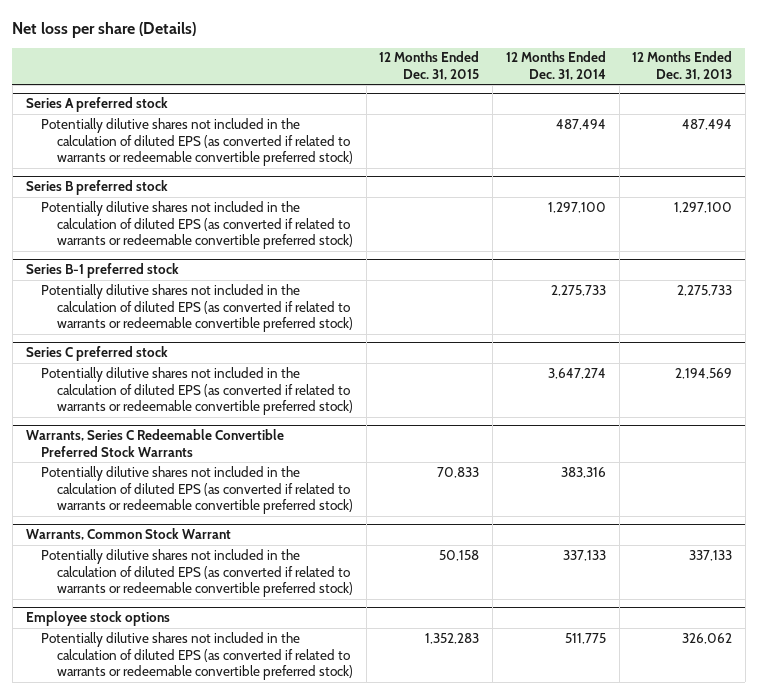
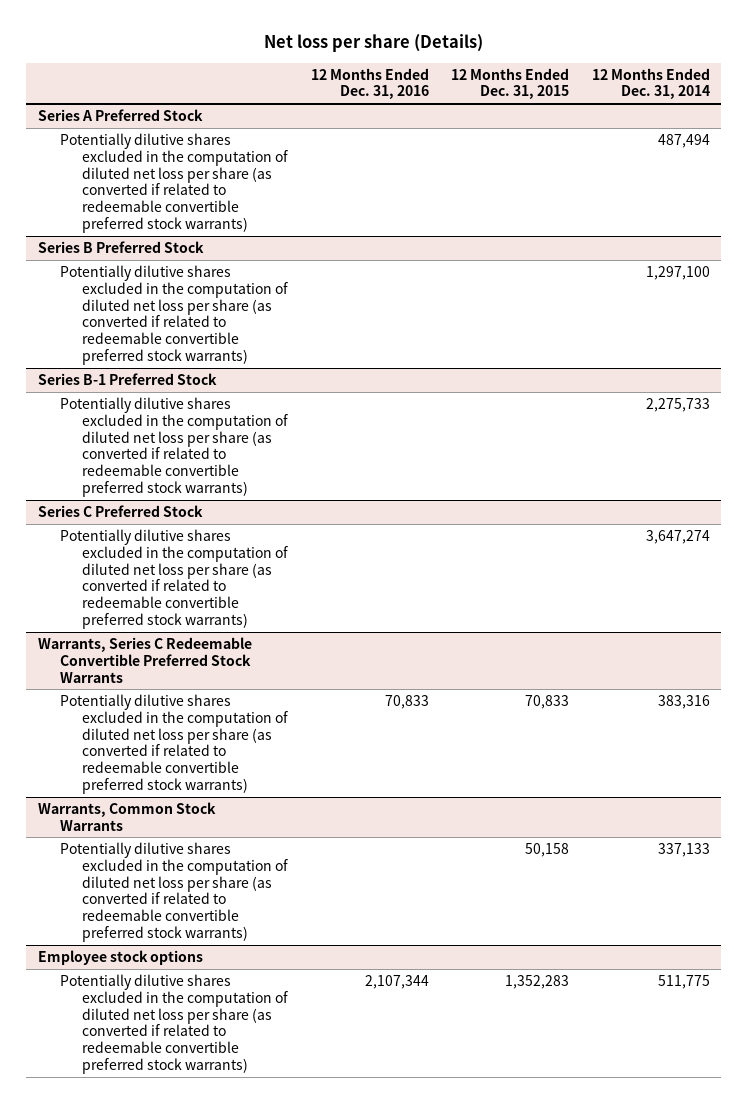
- | 12 Months Ended Dec. 31, 2015 | 12 Months Ended Dec. 31, 2014 | 12 Months Ended Dec. 31, 2013
+ | 12 Months Ended Dec. 31, 2016 | 12 Months Ended Dec. 31, 2015 | 12 Months Ended Dec. 31, 2014
- Series A preferred stock
- Potentially dilutive shares not included in the calculation of diluted EPS (as converted if related to warrants or redeemable convertible preferred stock) | | 487,494 | 487,494
- Series B preferred stock
- Potentially dilutive shares not included in the calculation of diluted EPS (as converted if related to warrants or redeemable convertible preferred stock) | | 1,297,100 | 1,297,100
- Series B-1 preferred stock
- Potentially dilutive shares not included in the calculation of diluted EPS (as converted if related to warrants or redeemable convertible preferred stock) | | 2,275,733 | 2,275,733
- Series C preferred stock
- Potentially dilutive shares not included in the calculation of diluted EPS (as converted if related to warrants or redeemable convertible preferred stock) | | 3,647,274 | 2,194,569
+ Series A Preferred Stock
+ Potentially dilutive shares excluded in the computation of diluted net loss per share (as converted if related to redeemable convertible preferred stock warrants) | | | 487,494
+ Series B Preferred Stock
+ Potentially dilutive shares excluded in the computation of diluted net loss per share (as converted if related to redeemable convertible preferred stock warrants) | | | 1,297,100
+ Series B-1 Preferred Stock
+ Potentially dilutive shares excluded in the computation of diluted net loss per share (as converted if related to redeemable convertible preferred stock warrants) | | | 2,275,733
+ Series C Preferred Stock
+ Potentially dilutive shares excluded in the computation of diluted net loss per share (as converted if related to redeemable convertible preferred stock warrants) | | | 3,647,274
@ Warrants, Series C Redeemable Convertible Preferred Stock Warrants
- Potentially dilutive shares not included in the calculation of diluted EPS (as converted if related to warrants or redeemable convertible preferred stock) | 70,833 | 383,316 |
- Warrants, Common Stock Warrant
- Potentially dilutive shares not included in the calculation of diluted EPS (as converted if related to warrants or redeemable convertible preferred stock) | 50,158 | 337,133 | 337,133
@ Warrants, Series C Redeemable Convertible Preferred Stock Warrants
+ Potentially dilutive shares excluded in the computation of diluted net loss per share (as converted if related to redeemable convertible preferred stock warrants) | 70,833 | 70,833 | 383,316
+ Warrants, Common Stock Warrants
+ Potentially dilutive shares excluded in the computation of diluted net loss per share (as converted if related to redeemable convertible preferred stock warrants) | | 50,158 | 337,133
@ Employee stock options
- Potentially dilutive shares not included in the calculation of diluted EPS (as converted if related to warrants or redeemable convertible preferred stock) | 1,352,283 | 511,775 | 326,062
+ Potentially dilutive shares excluded in the computation of diluted net loss per share (as converted if related to redeemable convertible preferred stock warrants) | 2,107,344 | 1,352,283 | 511,775

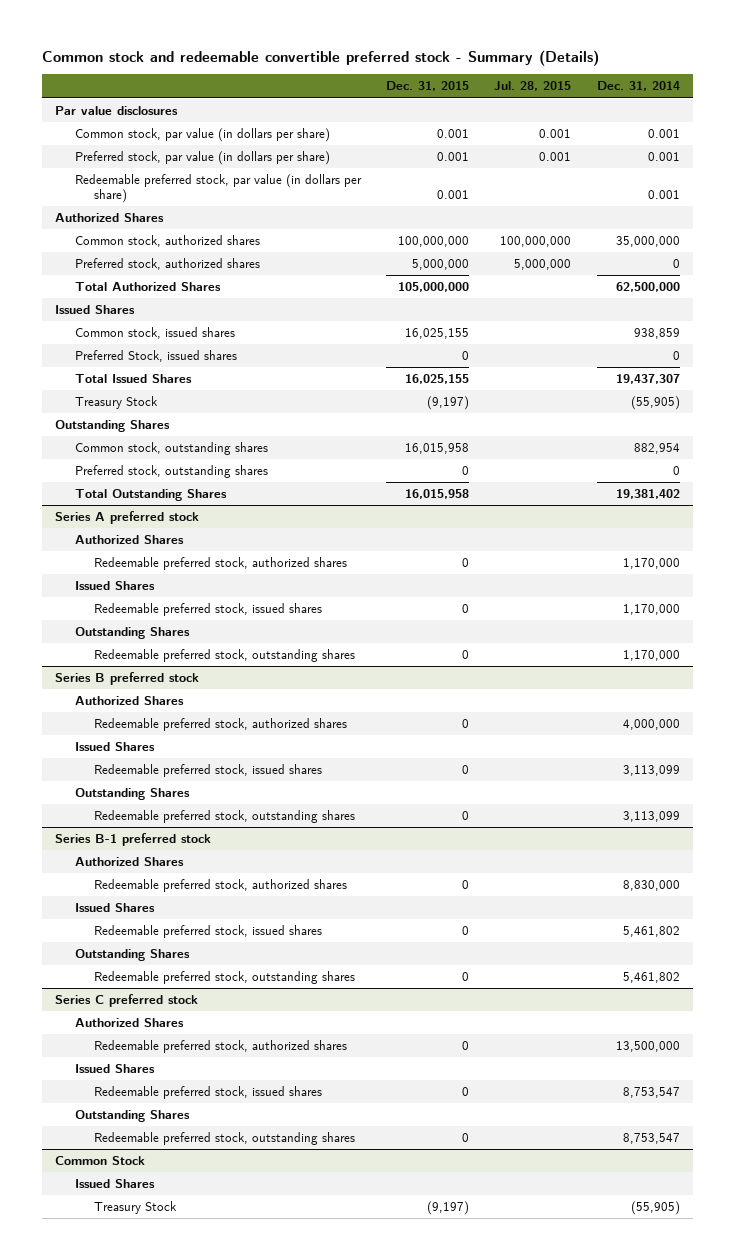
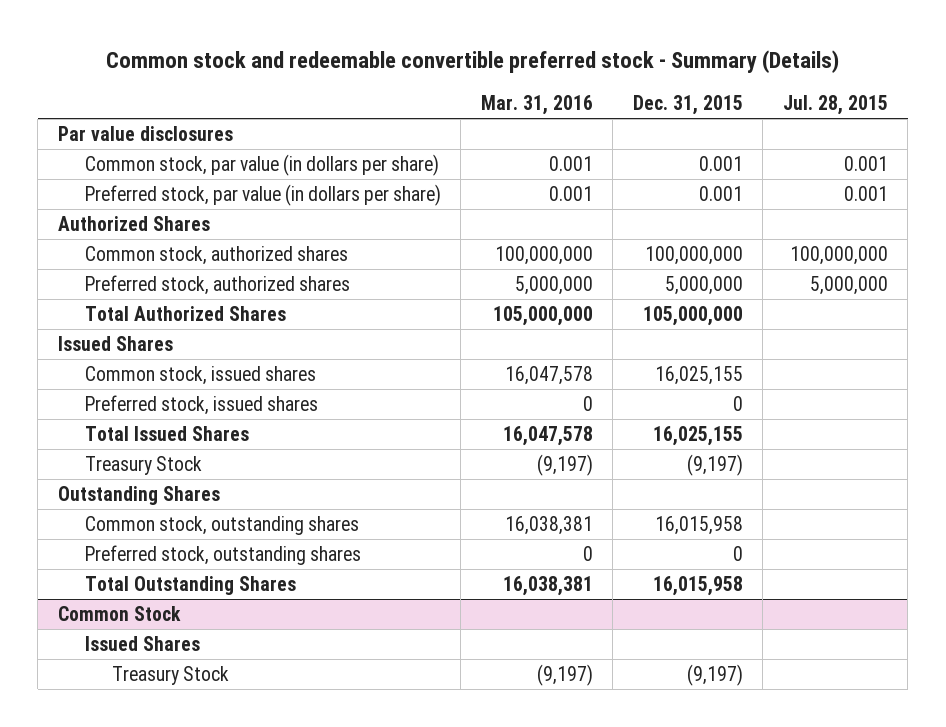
- | Dec. 31, 2015 | Jul. 28, 2015 | Dec. 31, 2014
+ | Mar. 31, 2016 | Dec. 31, 2015 | Jul. 28, 2015
- Redeemable preferred stock, par value (in dollars per share) | 0.001 | | 0.001
- Preferred Stock, issued shares | 0 | | 0
+ Preferred stock, issued shares | 0 | 0 |
- Series A preferred stock
- Authorized Shares
- Redeemable preferred stock, authorized shares | 0 | | 1,170,000
- Issued Shares
- Redeemable preferred stock, issued shares | 0 | | 1,170,000
- Outstanding Shares
- Redeemable preferred stock, outstanding shares | 0 | | 1,170,000
- Series B preferred stock
- Authorized Shares
- Redeemable preferred stock, authorized shares | 0 | | 4,000,000
- Issued Shares
- Redeemable preferred stock, issued shares | 0 | | 3,113,099
- Outstanding Shares
- Redeemable preferred stock, outstanding shares | 0 | | 3,113,099
- Series B-1 preferred stock
- Authorized Shares
- Redeemable preferred stock, authorized shares | 0 | | 8,830,000
- Issued Shares
- Redeemable preferred stock, issued shares | 0 | | 5,461,802
- Outstanding Shares
- Redeemable preferred stock, outstanding shares | 0 | | 5,461,802
- Series C preferred stock
- Authorized Shares
- Redeemable preferred stock, authorized shares | 0 | | 13,500,000
- Issued Shares
- Redeemable preferred stock, issued shares | 0 | | 8,753,547
- Outstanding Shares
- Redeemable preferred stock, outstanding shares | 0 | | 8,753,547

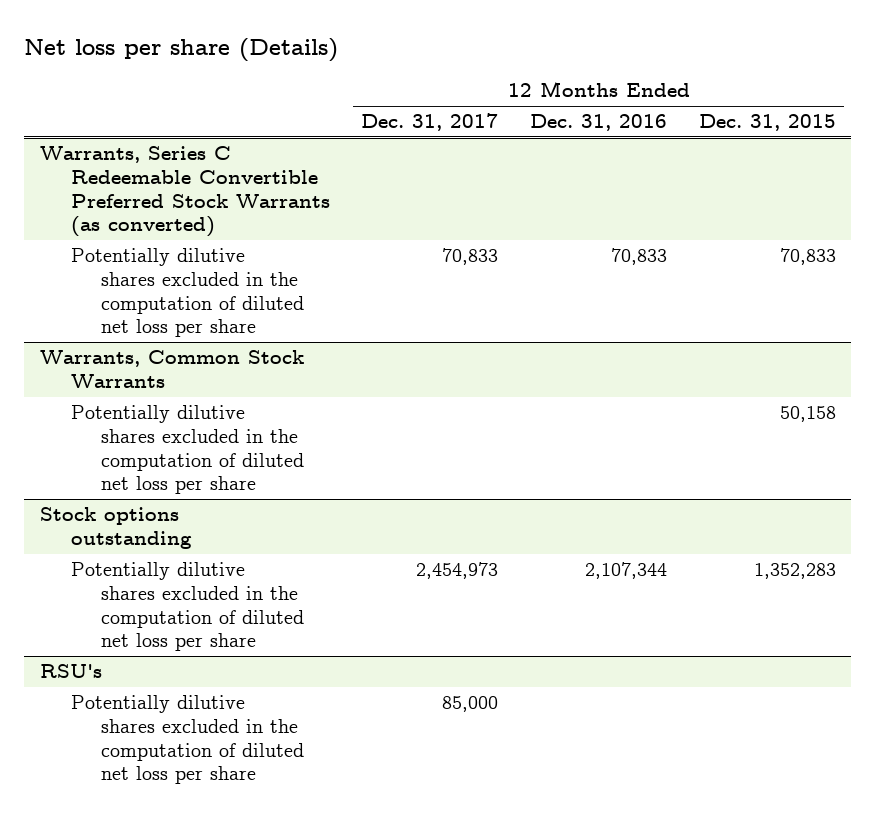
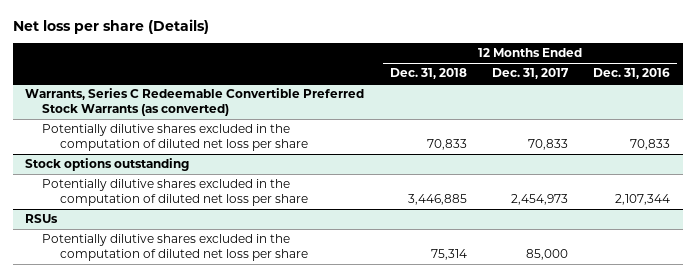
- | 12 Months Ended Dec. 31, 2017 | 12 Months Ended Dec. 31, 2016 | 12 Months Ended Dec. 31, 2015
+ | 12 Months Ended Dec. 31, 2018 | 12 Months Ended Dec. 31, 2017 | 12 Months Ended Dec. 31, 2016
- Warrants, Common Stock Warrants
- Potentially dilutive shares excluded in the computation of diluted net loss per share | | | 50,158
- RSU's
+ RSUs

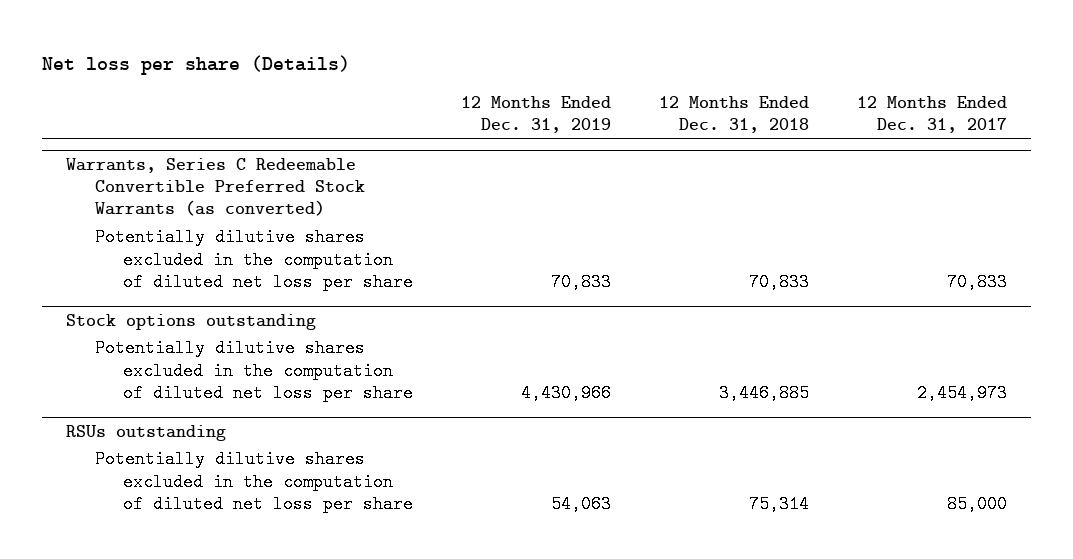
- | 12 Months Ended Dec. 31, 2018 | 12 Months Ended Dec. 31, 2017 | 12 Months Ended Dec. 31, 2016
+ | 12 Months Ended Dec. 31, 2019 | 12 Months Ended Dec. 31, 2018 | 12 Months Ended Dec. 31, 2017
- RSUs
+ RSUs outstanding

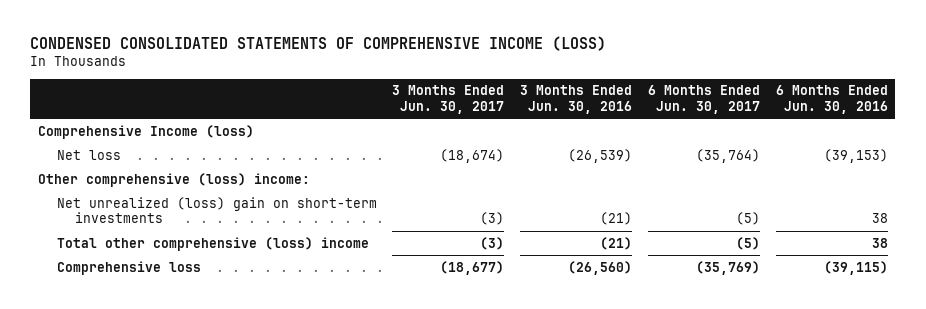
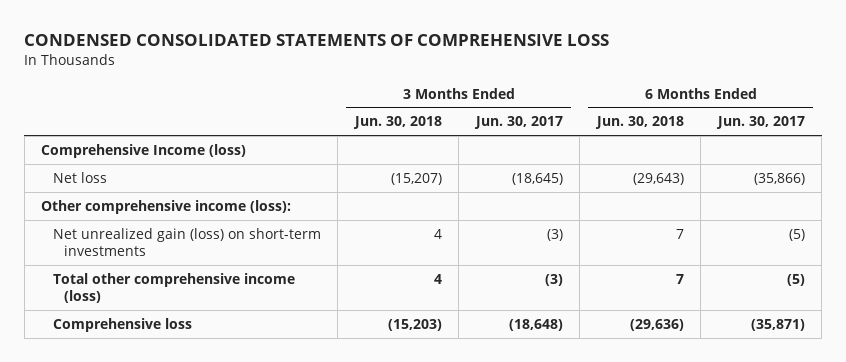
- CONDENSED CONSOLIDATED STATEMENTS OF COMPREHENSIVE INCOME (LOSS)
+ CONDENSED CONSOLIDATED STATEMENTS OF COMPREHENSIVE LOSS
- | 3 Months Ended Jun. 30, 2017 | 3 Months Ended Jun. 30, 2016 | 6 Months Ended Jun. 30, 2017 | 6 Months Ended Jun. 30, 2016
+ | 3 Months Ended Jun. 30, 2018 | 3 Months Ended Jun. 30, 2017 | 6 Months Ended Jun. 30, 2018 | 6 Months Ended Jun. 30, 2017
- Net loss | (18,674) | (26,539) | (35,764) | (39,153)
- Other comprehensive (loss) income:
- Net unrealized (loss) gain on short-term investments | (3) | (21) | (5) | 38
- Total other comprehensive (loss) income | (3) | (21) | (5) | 38
- Comprehensive loss | (18,677) | (26,560) | (35,769) | (39,115)
+ Net loss | (15,207) | (18,645) | (29,643) | (35,866)
+ Other comprehensive income (loss):
+ Net unrealized gain (loss) on short-term investments | 4 | (3) | 7 | (5)
+ Total other comprehensive income (loss) | 4 | (3) | 7 | (5)
+ Comprehensive loss | (15,203) | (18,648) | (29,636) | (35,871)

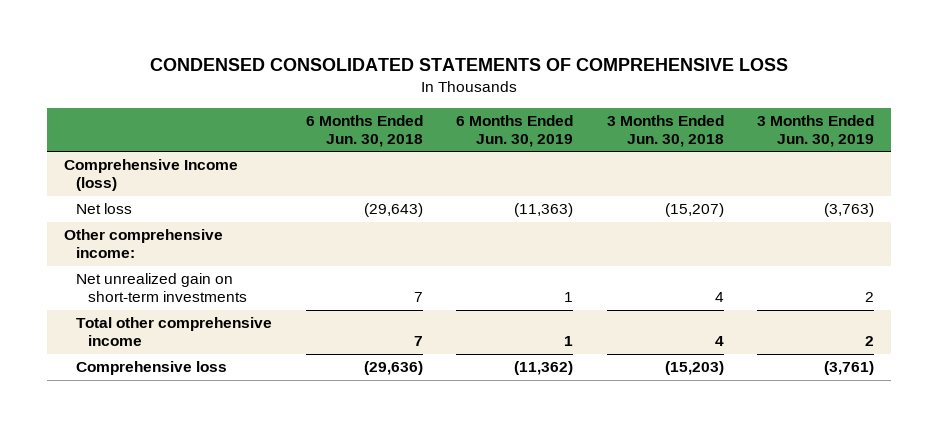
- | 3 Months Ended Jun. 30, 2018 | 3 Months Ended Jun. 30, 2017 | 6 Months Ended Jun. 30, 2018 | 6 Months Ended Jun. 30, 2017
+ | 6 Months Ended Jun. 30, 2018 | 6 Months Ended Jun. 30, 2019 | 3 Months Ended Jun. 30, 2018 | 3 Months Ended Jun. 30, 2019
- Other comprehensive income (loss):
- Net unrealized gain (loss) on short-term investments | 4 | (3) | 7 | (5)
- Total other comprehensive income (loss) | 4 | (3) | 7 | (5)
+ Other comprehensive income:
+ Net unrealized gain on short-term investments | 7 | 1 | 4 | 2
+ Total other comprehensive income | 7 | 1 | 4 | 2

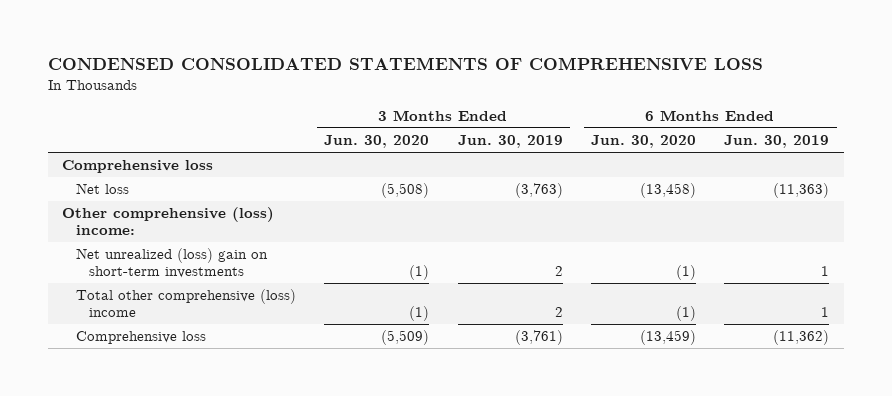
- | 6 Months Ended Jun. 30, 2018 | 6 Months Ended Jun. 30, 2019 | 3 Months Ended Jun. 30, 2018 | 3 Months Ended Jun. 30, 2019
+ | 3 Months Ended Jun. 30, 2020 | 3 Months Ended Jun. 30, 2019 | 6 Months Ended Jun. 30, 2020 | 6 Months Ended Jun. 30, 2019
- Comprehensive Income (loss)
+ Comprehensive loss
- Other comprehensive income:
- Net unrealized gain on short-term investments | 7 | 1 | 4 | 2
- Total other comprehensive income | 7 | 1 | 4 | 2
+ Other comprehensive (loss) income:
+ Net unrealized (loss) gain on short-term investments | (1) | 2 | (1) | 1
+ Total other comprehensive (loss) income | (1) | 2 | (1) | 1

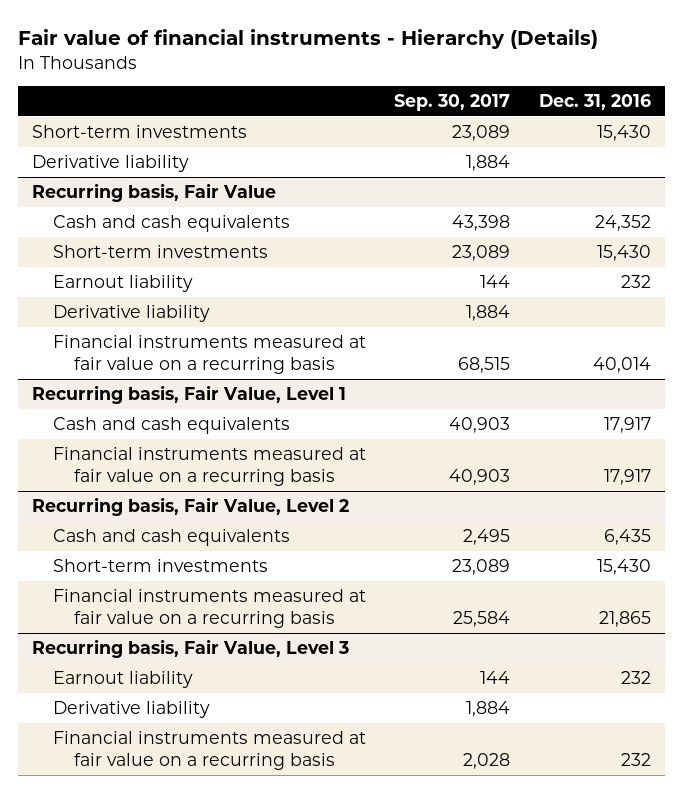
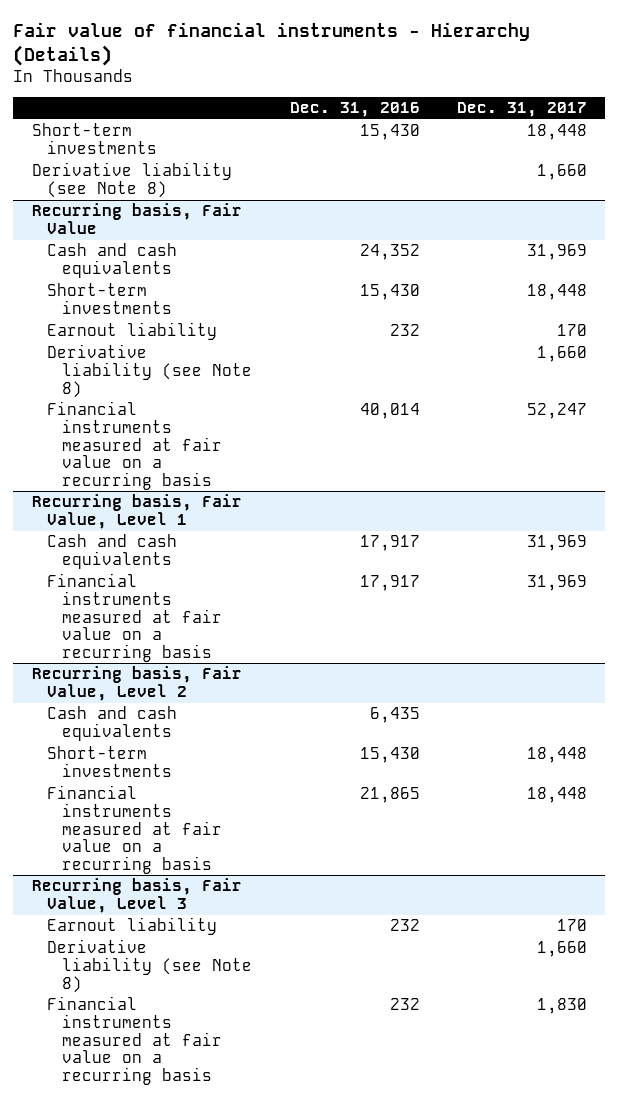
- | Sep. 30, 2017 | Dec. 31, 2016
+ | Dec. 31, 2016 | Dec. 31, 2017
- Derivative liability | 1,884 |
+ Derivative liability (see Note 8) | | 1,660
@ Recurring basis, Fair Value
- Derivative liability | 1,884 |
+ Derivative liability (see Note 8) | | 1,660
@ Recurring basis, Fair Value, Level 3
- Derivative liability | 1,884 |
+ Derivative liability (see Note 8) | | 1,660

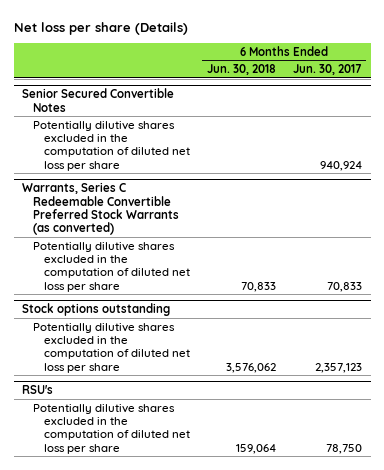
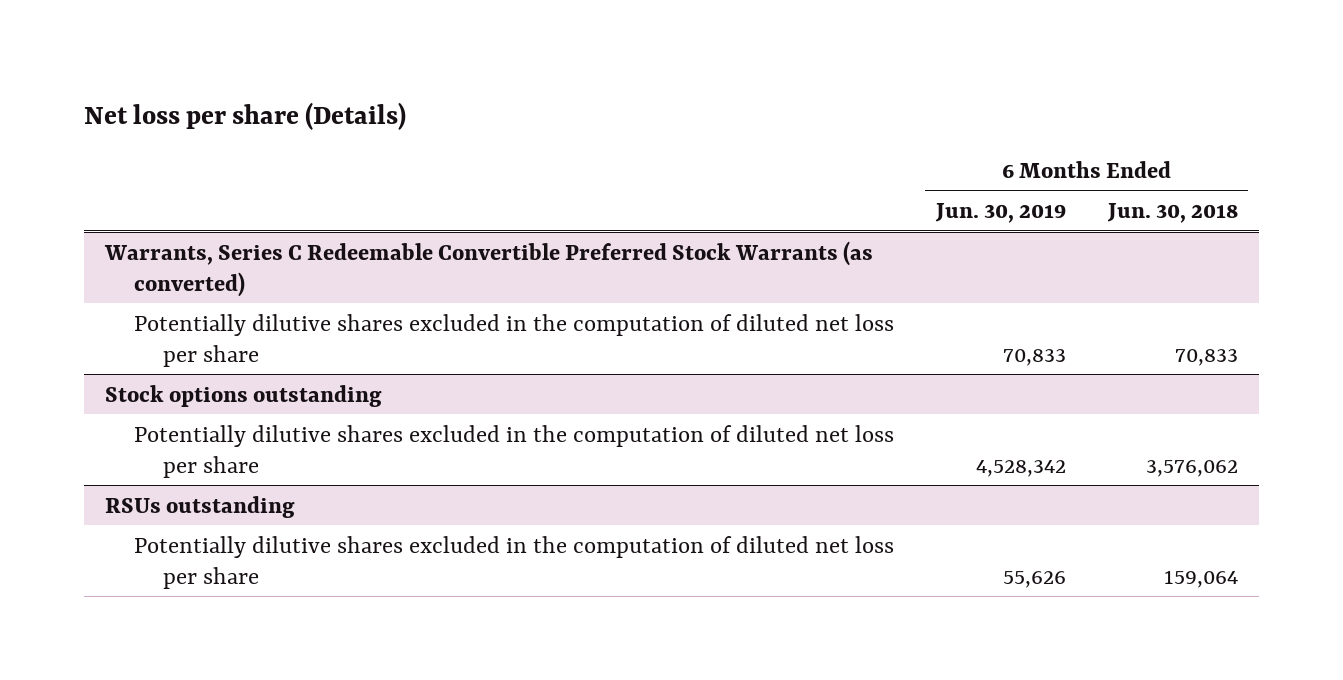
- | 6 Months Ended Jun. 30, 2018 | 6 Months Ended Jun. 30, 2017
+ | 6 Months Ended Jun. 30, 2019 | 6 Months Ended Jun. 30, 2018
- Senior Secured Convertible Notes
- Potentially dilutive shares excluded in the computation of diluted net loss per share | | 940,924
- RSU's
+ RSUs outstanding

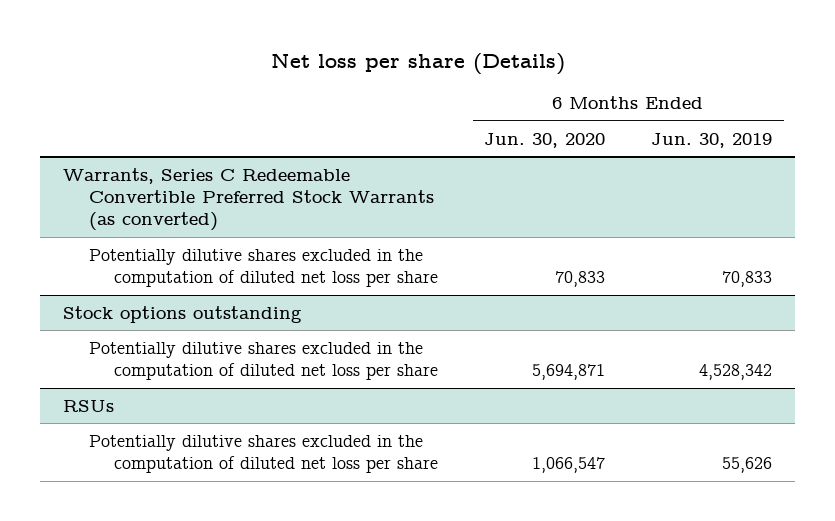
- | 6 Months Ended Jun. 30, 2019 | 6 Months Ended Jun. 30, 2018
+ | 6 Months Ended Jun. 30, 2020 | 6 Months Ended Jun. 30, 2019
- RSUs outstanding
+ RSUs

